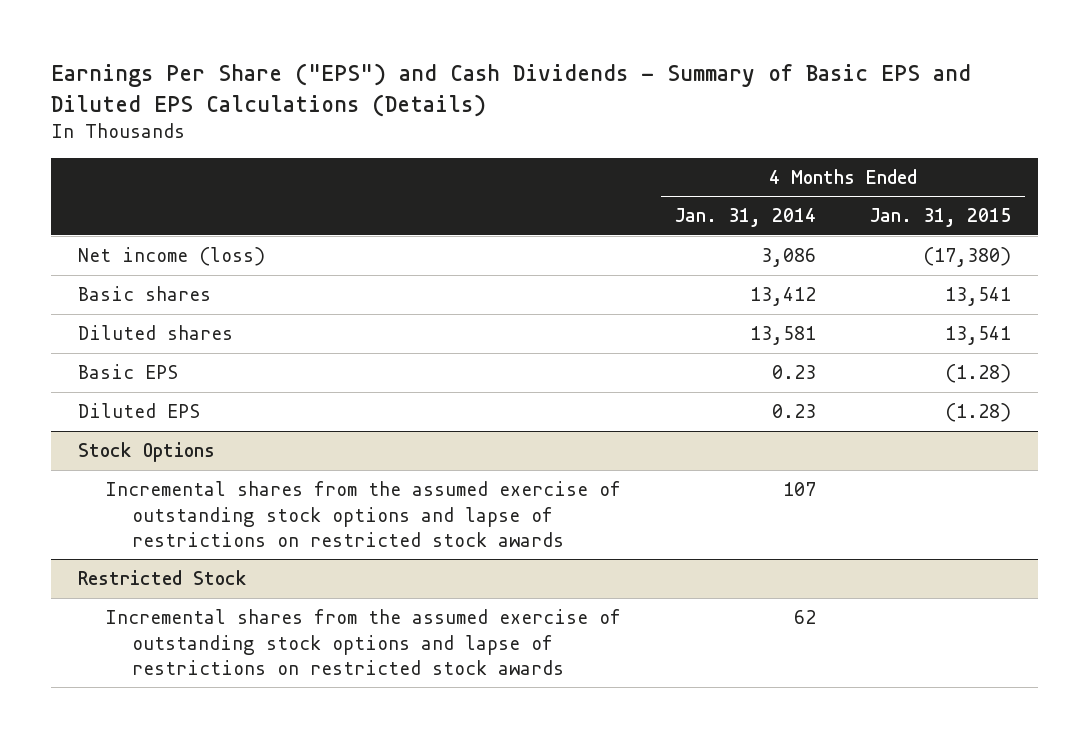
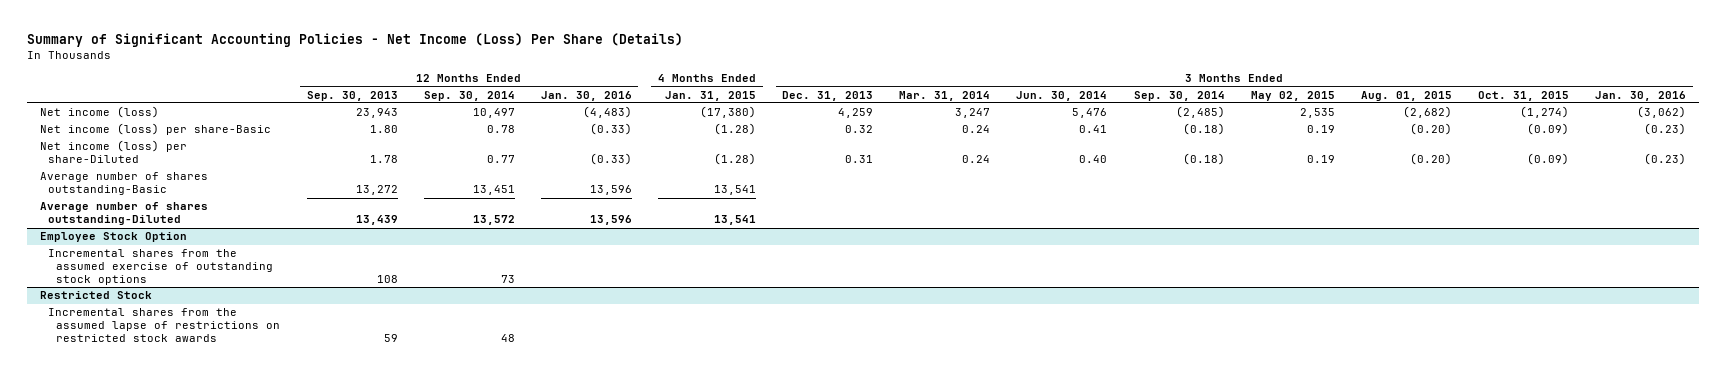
- Earnings Per Share ("EPS") and Cash Dividends - Summary of Basic EPS and Diluted EPS Calculations (Details)
+ Summary of Significant Accounting Policies - Net Income (Loss) Per Share (Details)
- | 4 Months Ended Jan. 31, 2014 | 4 Months Ended Jan. 31, 2015
+ | 12 Months Ended Sep. 30, 2013 | 12 Months Ended Sep. 30, 2014 | 12 Months Ended Jan. 30, 2016 | 4 Months Ended Jan. 31, 2015 | 3 Months Ended Dec. 31, 2013 | 3 Months Ended Mar. 31, 2014 | 3 Months Ended Jun. 30, 2014 | 3 Months Ended Sep. 30, 2014 | 3 Months Ended May 02, 2015 | 3 Months Ended Aug. 01, 2015 | 3 Months Ended Oct. 31, 2015 | 3 Months Ended Jan. 30, 2016
- Basic shares | 13,412 | 13,541
- Diluted shares | 13,581 | 13,541
- Basic EPS | 0.23 | (1.28)
- Diluted EPS | 0.23 | (1.28)
- Stock Options
- Incremental shares from the assumed exercise of outstanding stock options and lapse of restrictions on restricted stock awards | 107 |
+ Net income (loss) per share-Basic | 1.80 | 0.78 | (0.33) | (1.28) | 0.32 | 0.24 | 0.41 | (0.18) | 0.19 | (0.20) | (0.09) | (0.23)
+ Net income (loss) per share-Diluted | 1.78 | 0.77 | (0.33) | (1.28) | 0.31 | 0.24 | 0.40 | (0.18) | 0.19 | (0.20) | (0.09) | (0.23)
+ Average number of shares outstanding-Basic | 13,272 | 13,451 | 13,596 | 13,541 | | | | | | | |
+ Average number of shares outstanding-Diluted | 13,439 | 13,572 | 13,596 | 13,541 | | | | | | | |
+ Employee Stock Option
+ Incremental shares from the assumed exercise of outstanding stock options | 108 | 73 | | | | | | | | | |
@ Restricted Stock
- Incremental shares from the assumed exercise of outstanding stock options and lapse of restrictions on restricted stock awards | 62 |
+ Incremental shares from the assumed lapse of restrictions on restricted stock awards | 59 | 48 | | | | | | | | | |

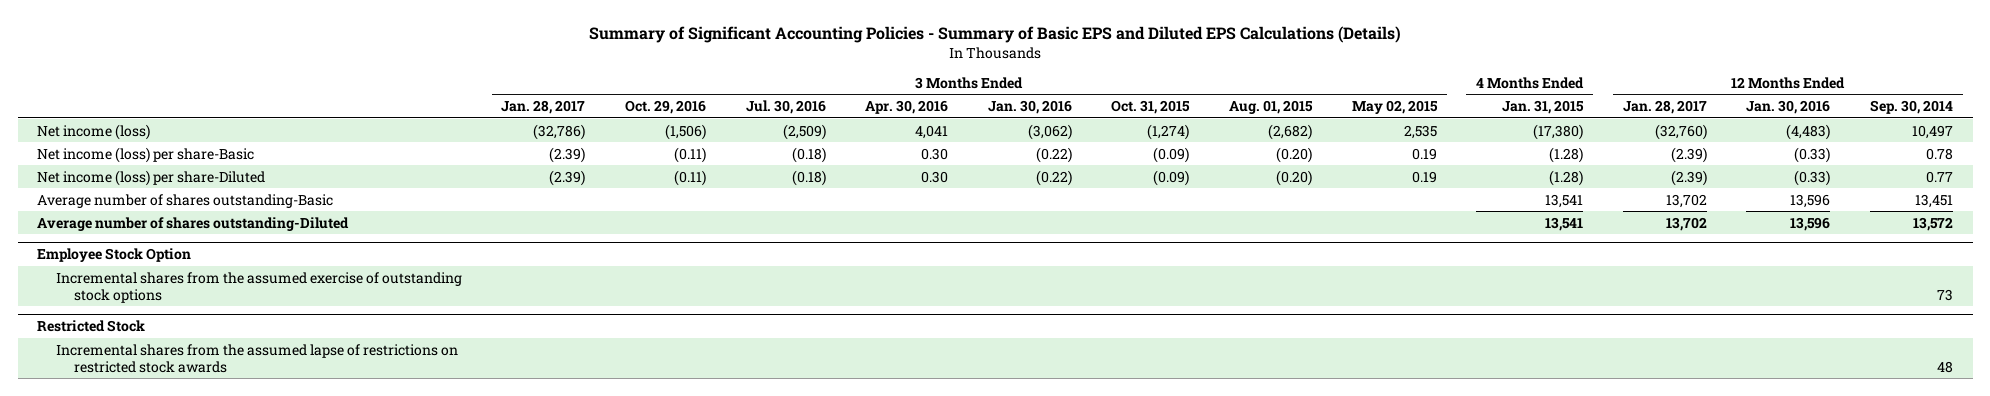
- Summary of Significant Accounting Policies - Net Income (Loss) Per Share (Details)
+ Summary of Significant Accounting Policies - Summary of Basic EPS and Diluted EPS Calculations (Details)
- | 12 Months Ended Sep. 30, 2013 | 12 Months Ended Sep. 30, 2014 | 12 Months Ended Jan. 30, 2016 | 4 Months Ended Jan. 31, 2015 | 3 Months Ended Dec. 31, 2013 | 3 Months Ended Mar. 31, 2014 | 3 Months Ended Jun. 30, 2014 | 3 Months Ended Sep. 30, 2014 | 3 Months Ended May 02, 2015 | 3 Months Ended Aug. 01, 2015 | 3 Months Ended Oct. 31, 2015 | 3 Months Ended Jan. 30, 2016
+ | 3 Months Ended Jan. 28, 2017 | 3 Months Ended Oct. 29, 2016 | 3 Months Ended Jul. 30, 2016 | 3 Months Ended Apr. 30, 2016 | 3 Months Ended Jan. 30, 2016 | 3 Months Ended Oct. 31, 2015 | 3 Months Ended Aug. 01, 2015 | 3 Months Ended May 02, 2015 | 4 Months Ended Jan. 31, 2015 | 12 Months Ended Jan. 28, 2017 | 12 Months Ended Jan. 30, 2016 | 12 Months Ended Sep. 30, 2014
- Net income (loss) per share-Basic | 1.80 | 0.78 | (0.33) | (1.28) | 0.32 | 0.24 | 0.41 | (0.18) | 0.19 | (0.20) | (0.09) | (0.23)
- Net income (loss) per share-Diluted | 1.78 | 0.77 | (0.33) | (1.28) | 0.31 | 0.24 | 0.40 | (0.18) | 0.19 | (0.20) | (0.09) | (0.23)
+ Net income (loss) per share-Basic | (2.39) | (0.11) | (0.18) | 0.30 | (0.22) | (0.09) | (0.20) | 0.19 | (1.28) | (2.39) | (0.33) | 0.78
+ Net income (loss) per share-Diluted | (2.39) | (0.11) | (0.18) | 0.30 | (0.22) | (0.09) | (0.20) | 0.19 | (1.28) | (2.39) | (0.33) | 0.77

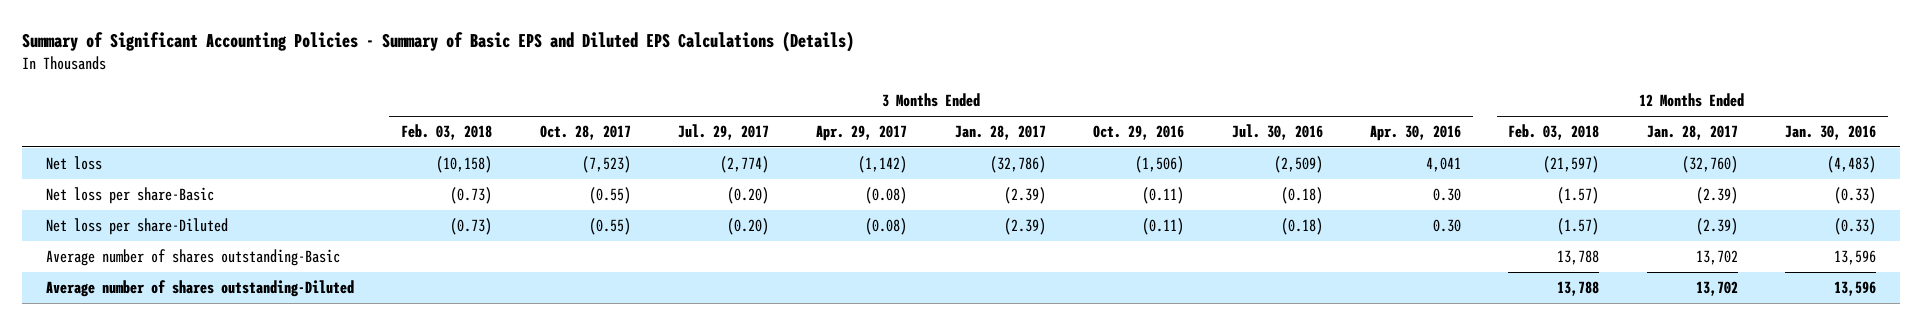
- | 3 Months Ended Jan. 28, 2017 | 3 Months Ended Oct. 29, 2016 | 3 Months Ended Jul. 30, 2016 | 3 Months Ended Apr. 30, 2016 | 3 Months Ended Jan. 30, 2016 | 3 Months Ended Oct. 31, 2015 | 3 Months Ended Aug. 01, 2015 | 3 Months Ended May 02, 2015 | 4 Months Ended Jan. 31, 2015 | 12 Months Ended Jan. 28, 2017 | 12 Months Ended Jan. 30, 2016 | 12 Months Ended Sep. 30, 2014
+ | 3 Months Ended Feb. 03, 2018 | 3 Months Ended Oct. 28, 2017 | 3 Months Ended Jul. 29, 2017 | 3 Months Ended Apr. 29, 2017 | 3 Months Ended Jan. 28, 2017 | 3 Months Ended Oct. 29, 2016 | 3 Months Ended Jul. 30, 2016 | 3 Months Ended Apr. 30, 2016 | 12 Months Ended Feb. 03, 2018 | 12 Months Ended Jan. 28, 2017 | 12 Months Ended Jan. 30, 2016
- Net income (loss) | (32,786) | (1,506) | (2,509) | 4,041 | (3,062) | (1,274) | (2,682) | 2,535 | (17,380) | (32,760) | (4,483) | 10,497
- Net income (loss) per share-Basic | (2.39) | (0.11) | (0.18) | 0.30 | (0.22) | (0.09) | (0.20) | 0.19 | (1.28) | (2.39) | (0.33) | 0.78
- Net income (loss) per share-Diluted | (2.39) | (0.11) | (0.18) | 0.30 | (0.22) | (0.09) | (0.20) | 0.19 | (1.28) | (2.39) | (0.33) | 0.77
+ Net loss | (10,158) | (7,523) | (2,774) | (1,142) | (32,786) | (1,506) | (2,509) | 4,041 | (21,597) | (32,760) | (4,483)
+ Net loss per share-Basic | (0.73) | (0.55) | (0.20) | (0.08) | (2.39) | (0.11) | (0.18) | 0.30 | (1.57) | (2.39) | (0.33)
+ Net loss per share-Diluted | (0.73) | (0.55) | (0.20) | (0.08) | (2.39) | (0.11) | (0.18) | 0.30 | (1.57) | (2.39) | (0.33)
- Employee Stock Option
- Incremental shares from the assumed exercise of outstanding stock options | | | | | | | | | | | | 73
- Restricted Stock
- Incremental shares from the assumed lapse of restrictions on restricted stock awards | | | | | | | | | | | | 48

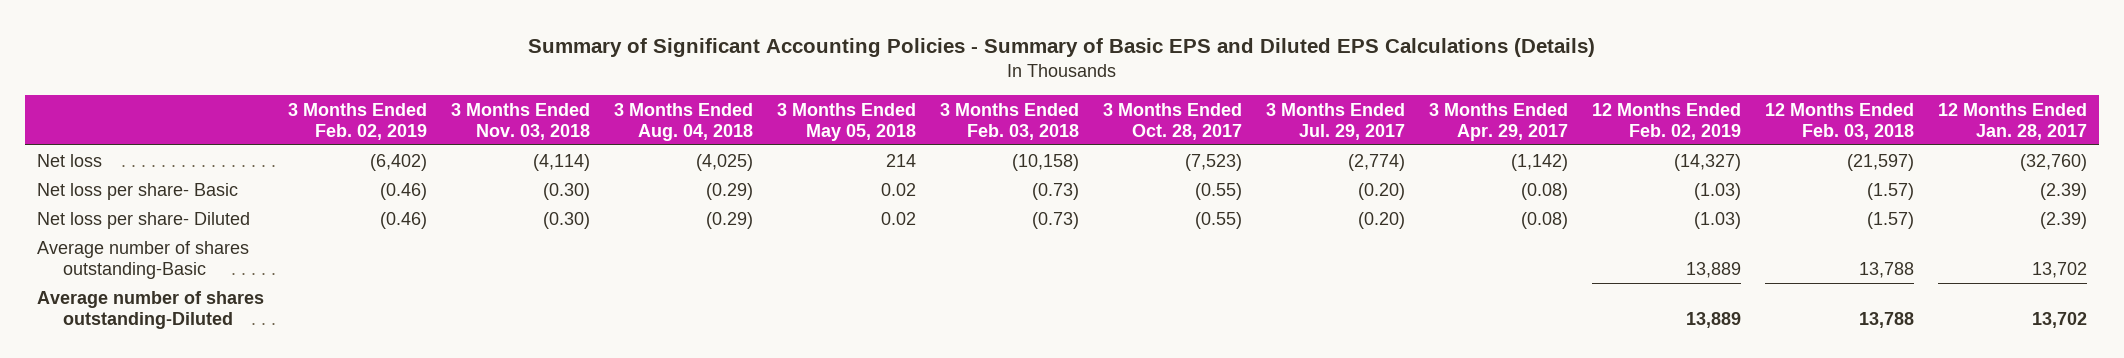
- | 3 Months Ended Feb. 03, 2018 | 3 Months Ended Oct. 28, 2017 | 3 Months Ended Jul. 29, 2017 | 3 Months Ended Apr. 29, 2017 | 3 Months Ended Jan. 28, 2017 | 3 Months Ended Oct. 29, 2016 | 3 Months Ended Jul. 30, 2016 | 3 Months Ended Apr. 30, 2016 | 12 Months Ended Feb. 03, 2018 | 12 Months Ended Jan. 28, 2017 | 12 Months Ended Jan. 30, 2016
+ | 3 Months Ended Feb. 02, 2019 | 3 Months Ended Nov. 03, 2018 | 3 Months Ended Aug. 04, 2018 | 3 Months Ended May 05, 2018 | 3 Months Ended Feb. 03, 2018 | 3 Months Ended Oct. 28, 2017 | 3 Months Ended Jul. 29, 2017 | 3 Months Ended Apr. 29, 2017 | 12 Months Ended Feb. 02, 2019 | 12 Months Ended Feb. 03, 2018 | 12 Months Ended Jan. 28, 2017
- Net loss per share-Basic | (0.73) | (0.55) | (0.20) | (0.08) | (2.39) | (0.11) | (0.18) | 0.30 | (1.57) | (2.39) | (0.33)
- Net loss per share-Diluted | (0.73) | (0.55) | (0.20) | (0.08) | (2.39) | (0.11) | (0.18) | 0.30 | (1.57) | (2.39) | (0.33)
+ Net loss per share- Basic | (0.46) | (0.30) | (0.29) | 0.02 | (0.73) | (0.55) | (0.20) | (0.08) | (1.03) | (1.57) | (2.39)
+ Net loss per share- Diluted | (0.46) | (0.30) | (0.29) | 0.02 | (0.73) | (0.55) | (0.20) | (0.08) | (1.03) | (1.57) | (2.39)

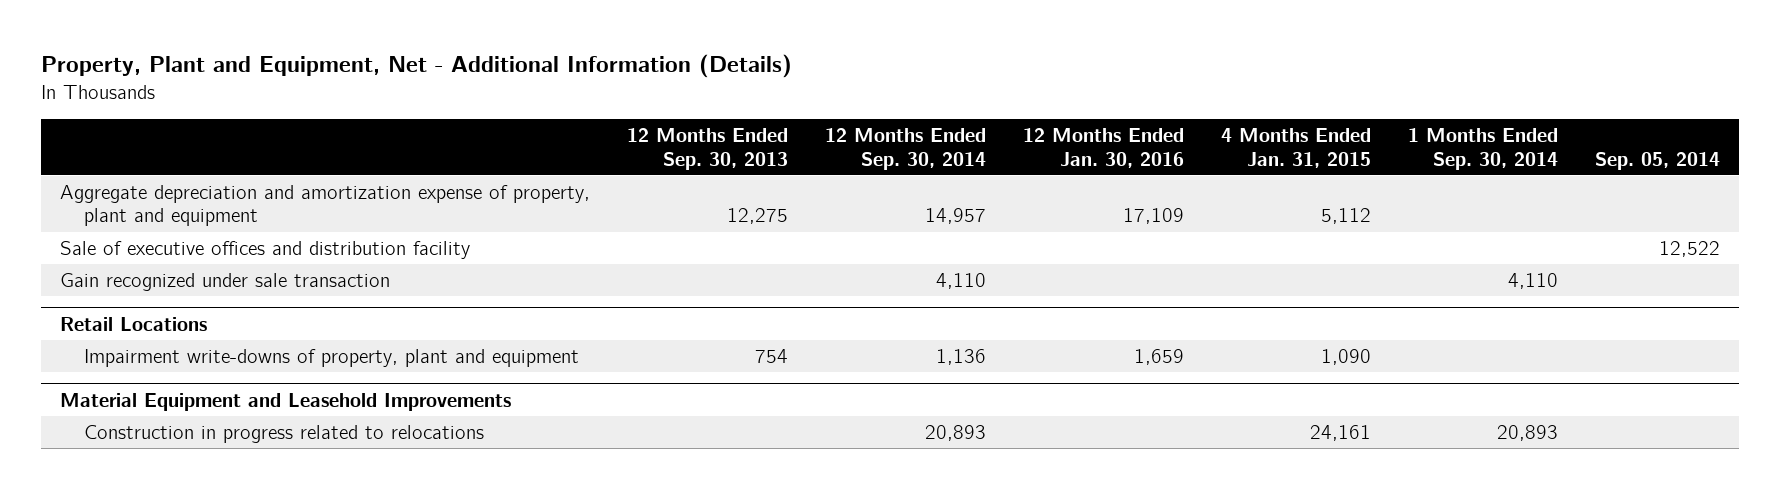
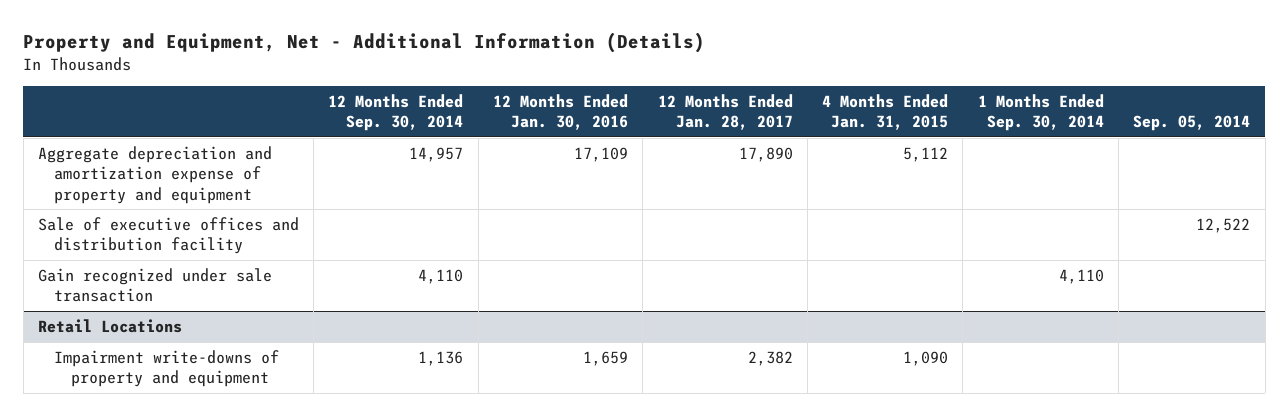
- Property, Plant and Equipment, Net - Additional Information (Details)
+ Property and Equipment, Net - Additional Information (Details)
- | 12 Months Ended Sep. 30, 2013 | 12 Months Ended Sep. 30, 2014 | 12 Months Ended Jan. 30, 2016 | 4 Months Ended Jan. 31, 2015 | 1 Months Ended Sep. 30, 2014 | Sep. 05, 2014
+ | 12 Months Ended Sep. 30, 2014 | 12 Months Ended Jan. 30, 2016 | 12 Months Ended Jan. 28, 2017 | 4 Months Ended Jan. 31, 2015 | 1 Months Ended Sep. 30, 2014 | Sep. 05, 2014
- Aggregate depreciation and amortization expense of property, plant and equipment | 12,275 | 14,957 | 17,109 | 5,112 | |
+ Aggregate depreciation and amortization expense of property and equipment | 14,957 | 17,109 | 17,890 | 5,112 | |
@ Retail Locations
- Impairment write-downs of property, plant and equipment | 754 | 1,136 | 1,659 | 1,090 | |
- Material Equipment and Leasehold Improvements
- Construction in progress related to relocations | | 20,893 | | 24,161 | 20,893 |
@ Retail Locations
+ Impairment write-downs of property and equipment | 1,136 | 1,659 | 2,382 | 1,090 | |

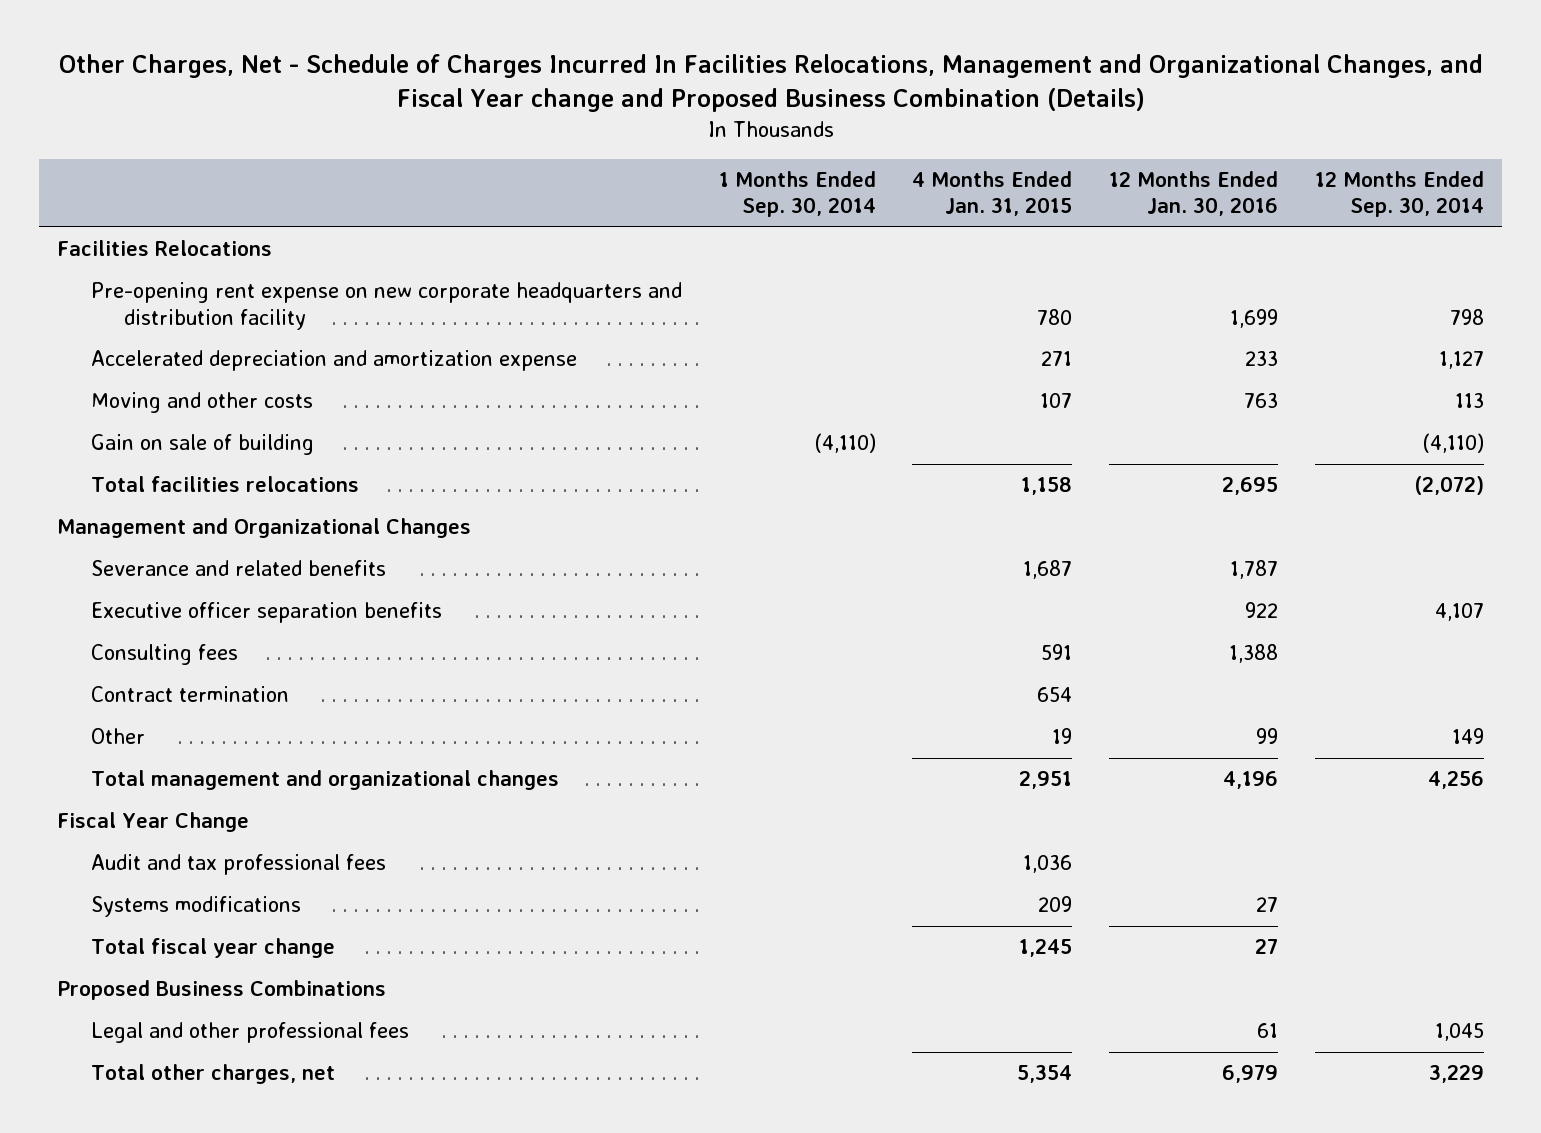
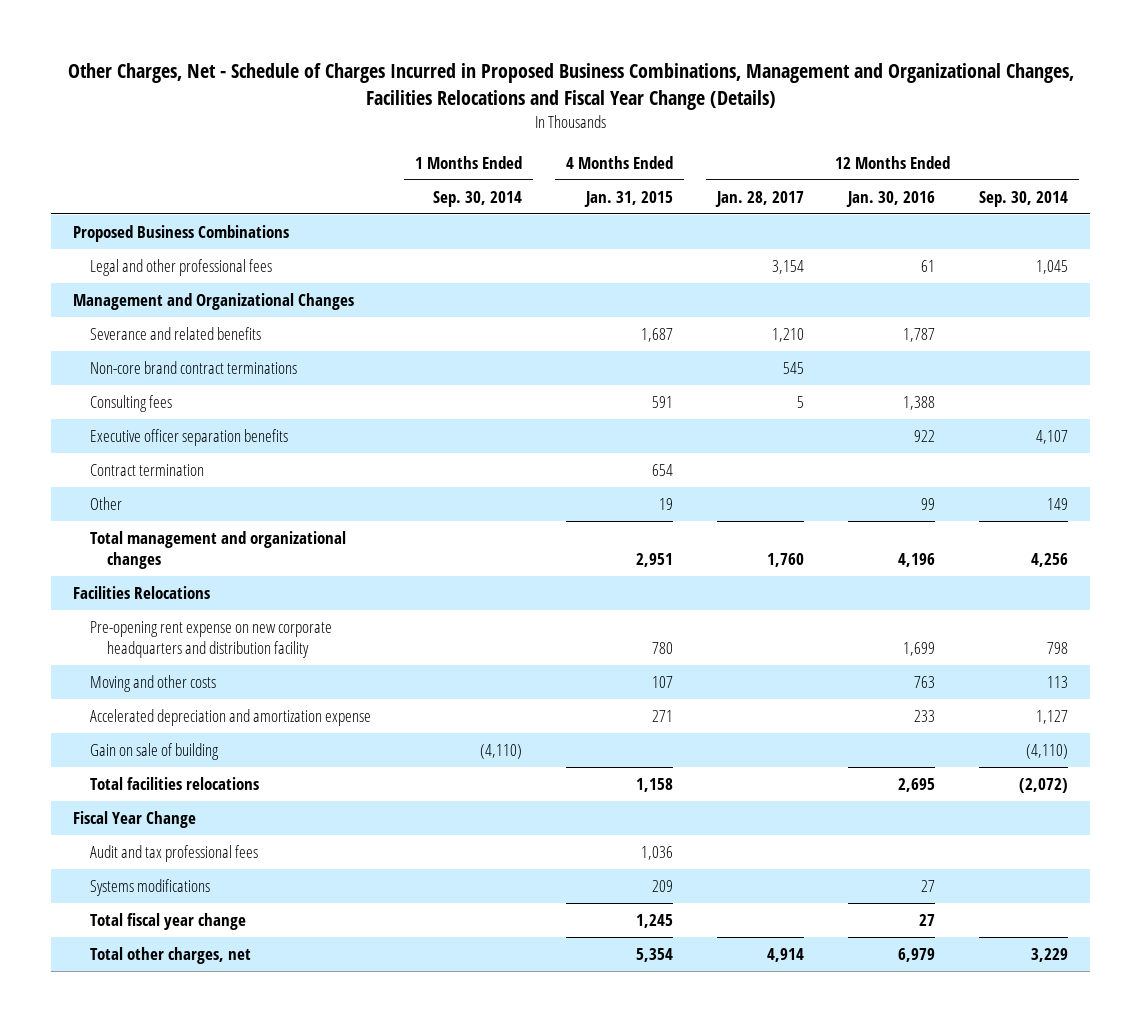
- Other Charges, Net - Schedule of Charges Incurred In Facilities Relocations, Management and Organizational Changes, and Fiscal Year change and Proposed Business Combination (Details)
+ Other Charges, Net - Schedule of Charges Incurred in Proposed Business Combinations, Management and Organizational Changes, Facilities Relocations and Fiscal Year Change (Details)
- | 1 Months Ended Sep. 30, 2014 | 4 Months Ended Jan. 31, 2015 | 12 Months Ended Jan. 30, 2016 | 12 Months Ended Sep. 30, 2014
+ | 1 Months Ended Sep. 30, 2014 | 4 Months Ended Jan. 31, 2015 | 12 Months Ended Jan. 28, 2017 | 12 Months Ended Jan. 30, 2016 | 12 Months Ended Sep. 30, 2014
moved up: Proposed Business Combinations
moved up: Legal and other professional fees | | | 3,154 | 61 | 1,045
+ Non-core brand contract terminations | | | 545 | |
moved down: Executive officer separation benefits | | | | 922 | 4,107
moved down: Facilities Relocations
moved down: Pre-opening rent expense on new corporate headquarters and distribution facility | | 780 | | 1,699 | 798
moved down: Moving and other costs | | 107 | | 763 | 113
moved down: Accelerated depreciation and amortization expense | | 271 | | 233 | 1,127
moved down: Gain on sale of building | (4,110) | | | | (4,110)
moved down: Total facilities relocations | | 1,158 | | 2,695 | (2,072)

